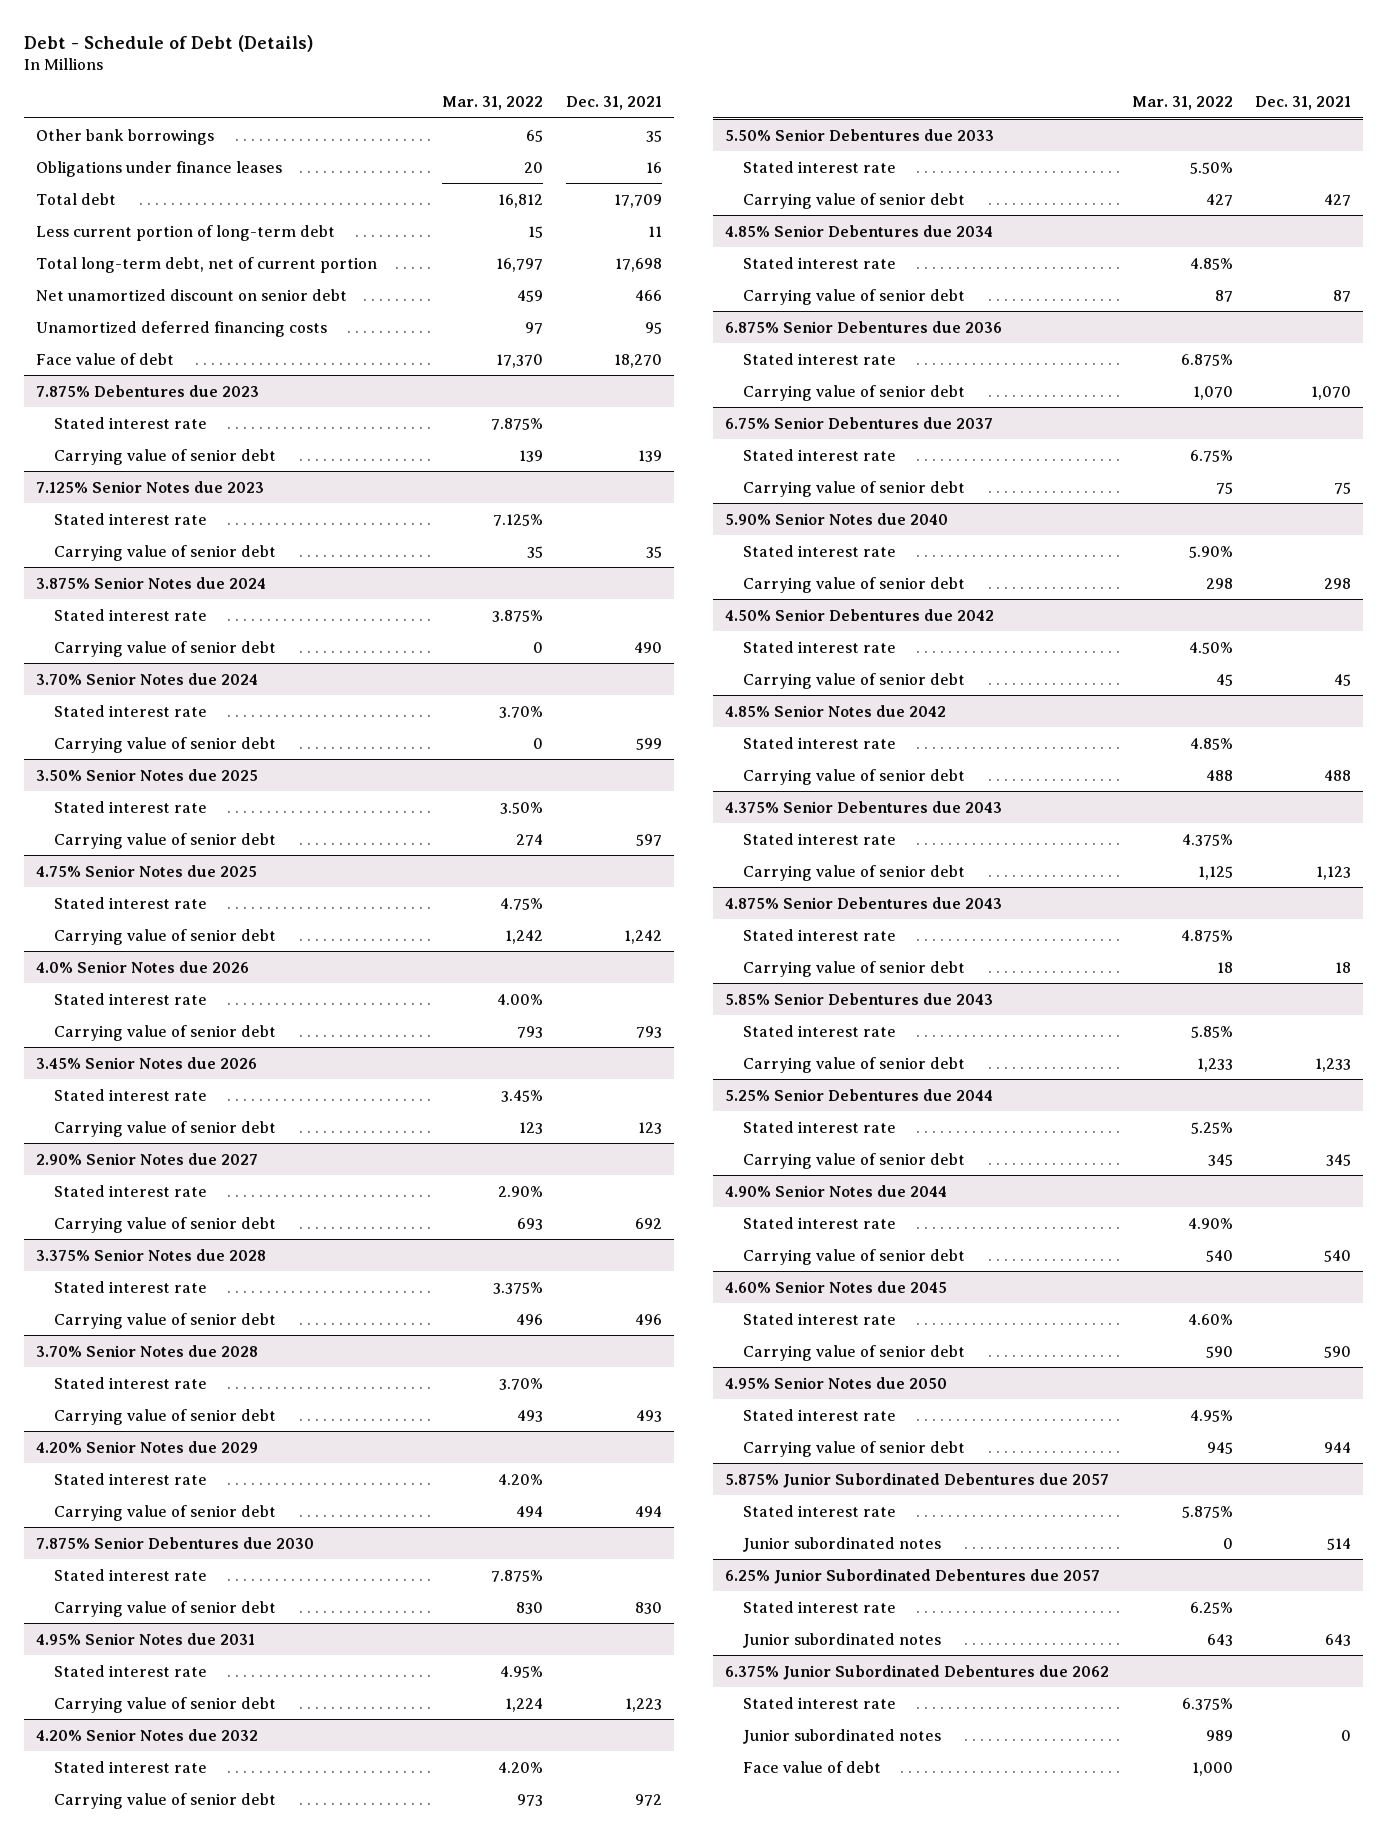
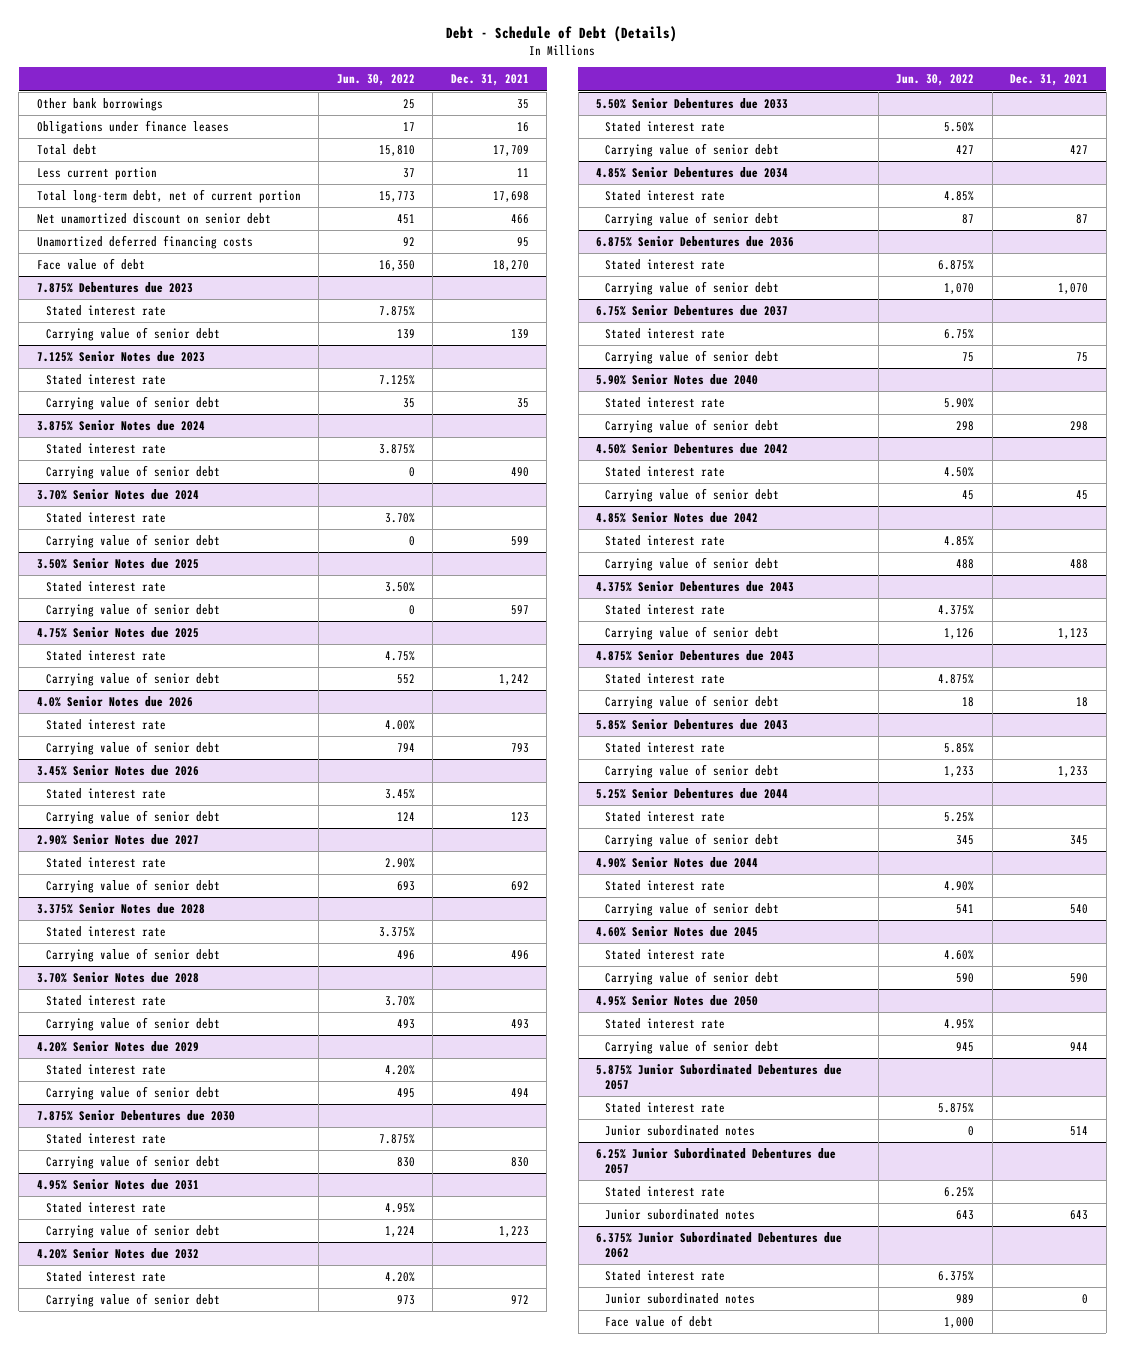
- | Mar. 31, 2022 | Dec. 31, 2021
+ | Jun. 30, 2022 | Dec. 31, 2021
- Less current portion of long-term debt | 15 | 11
+ Less current portion | 37 | 11

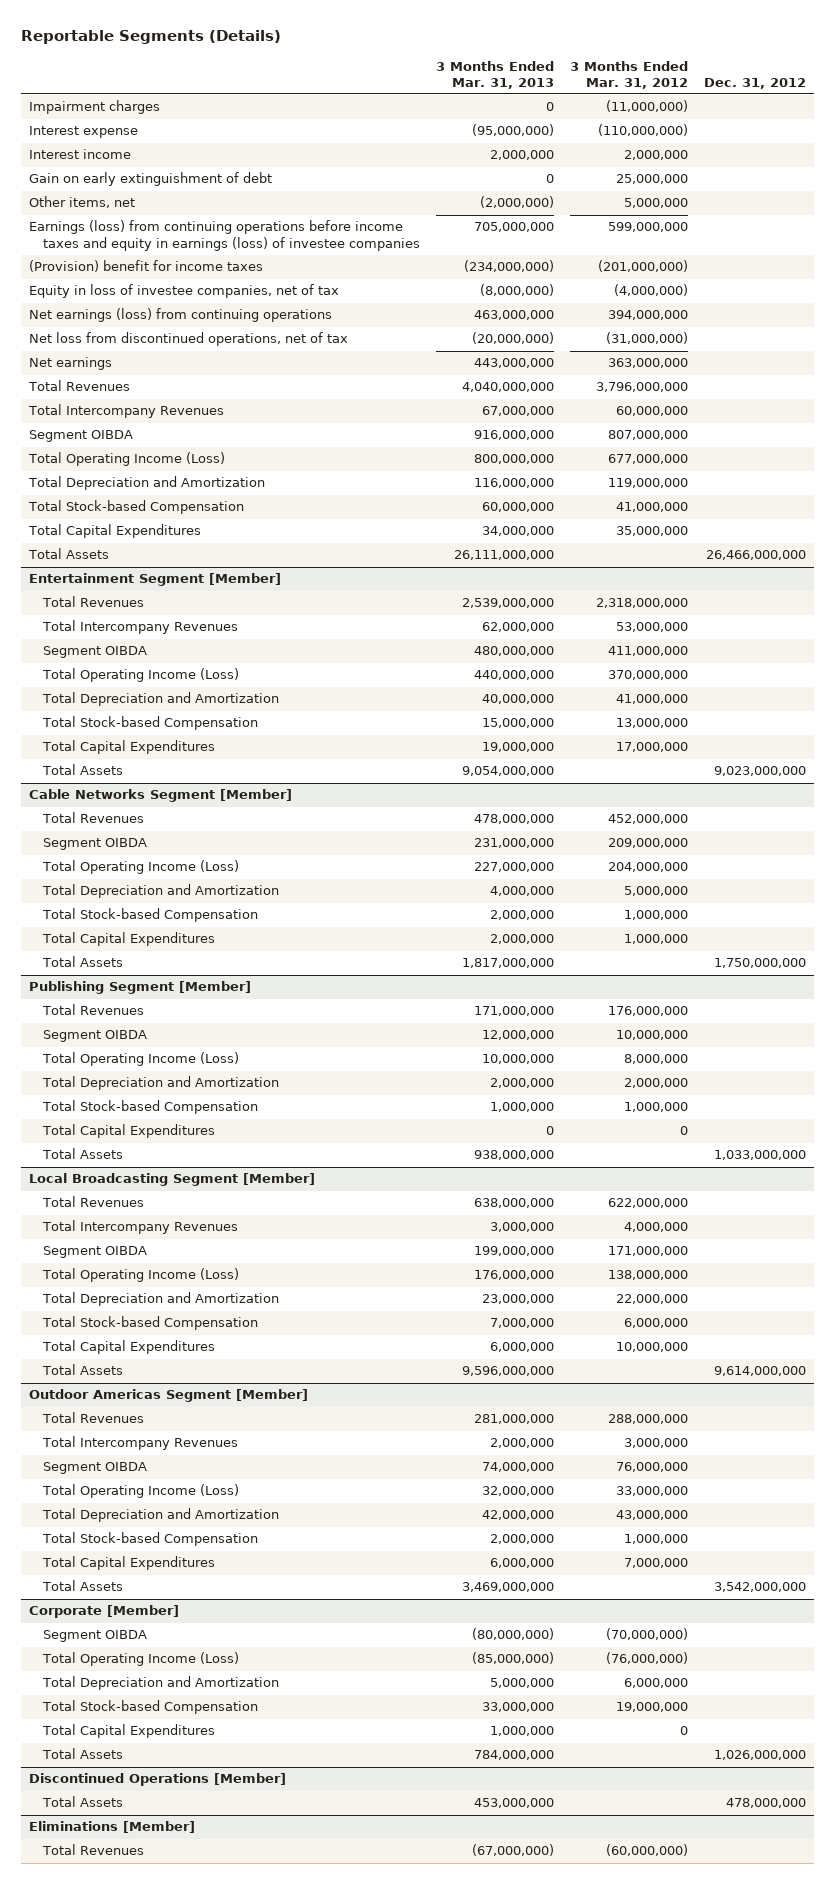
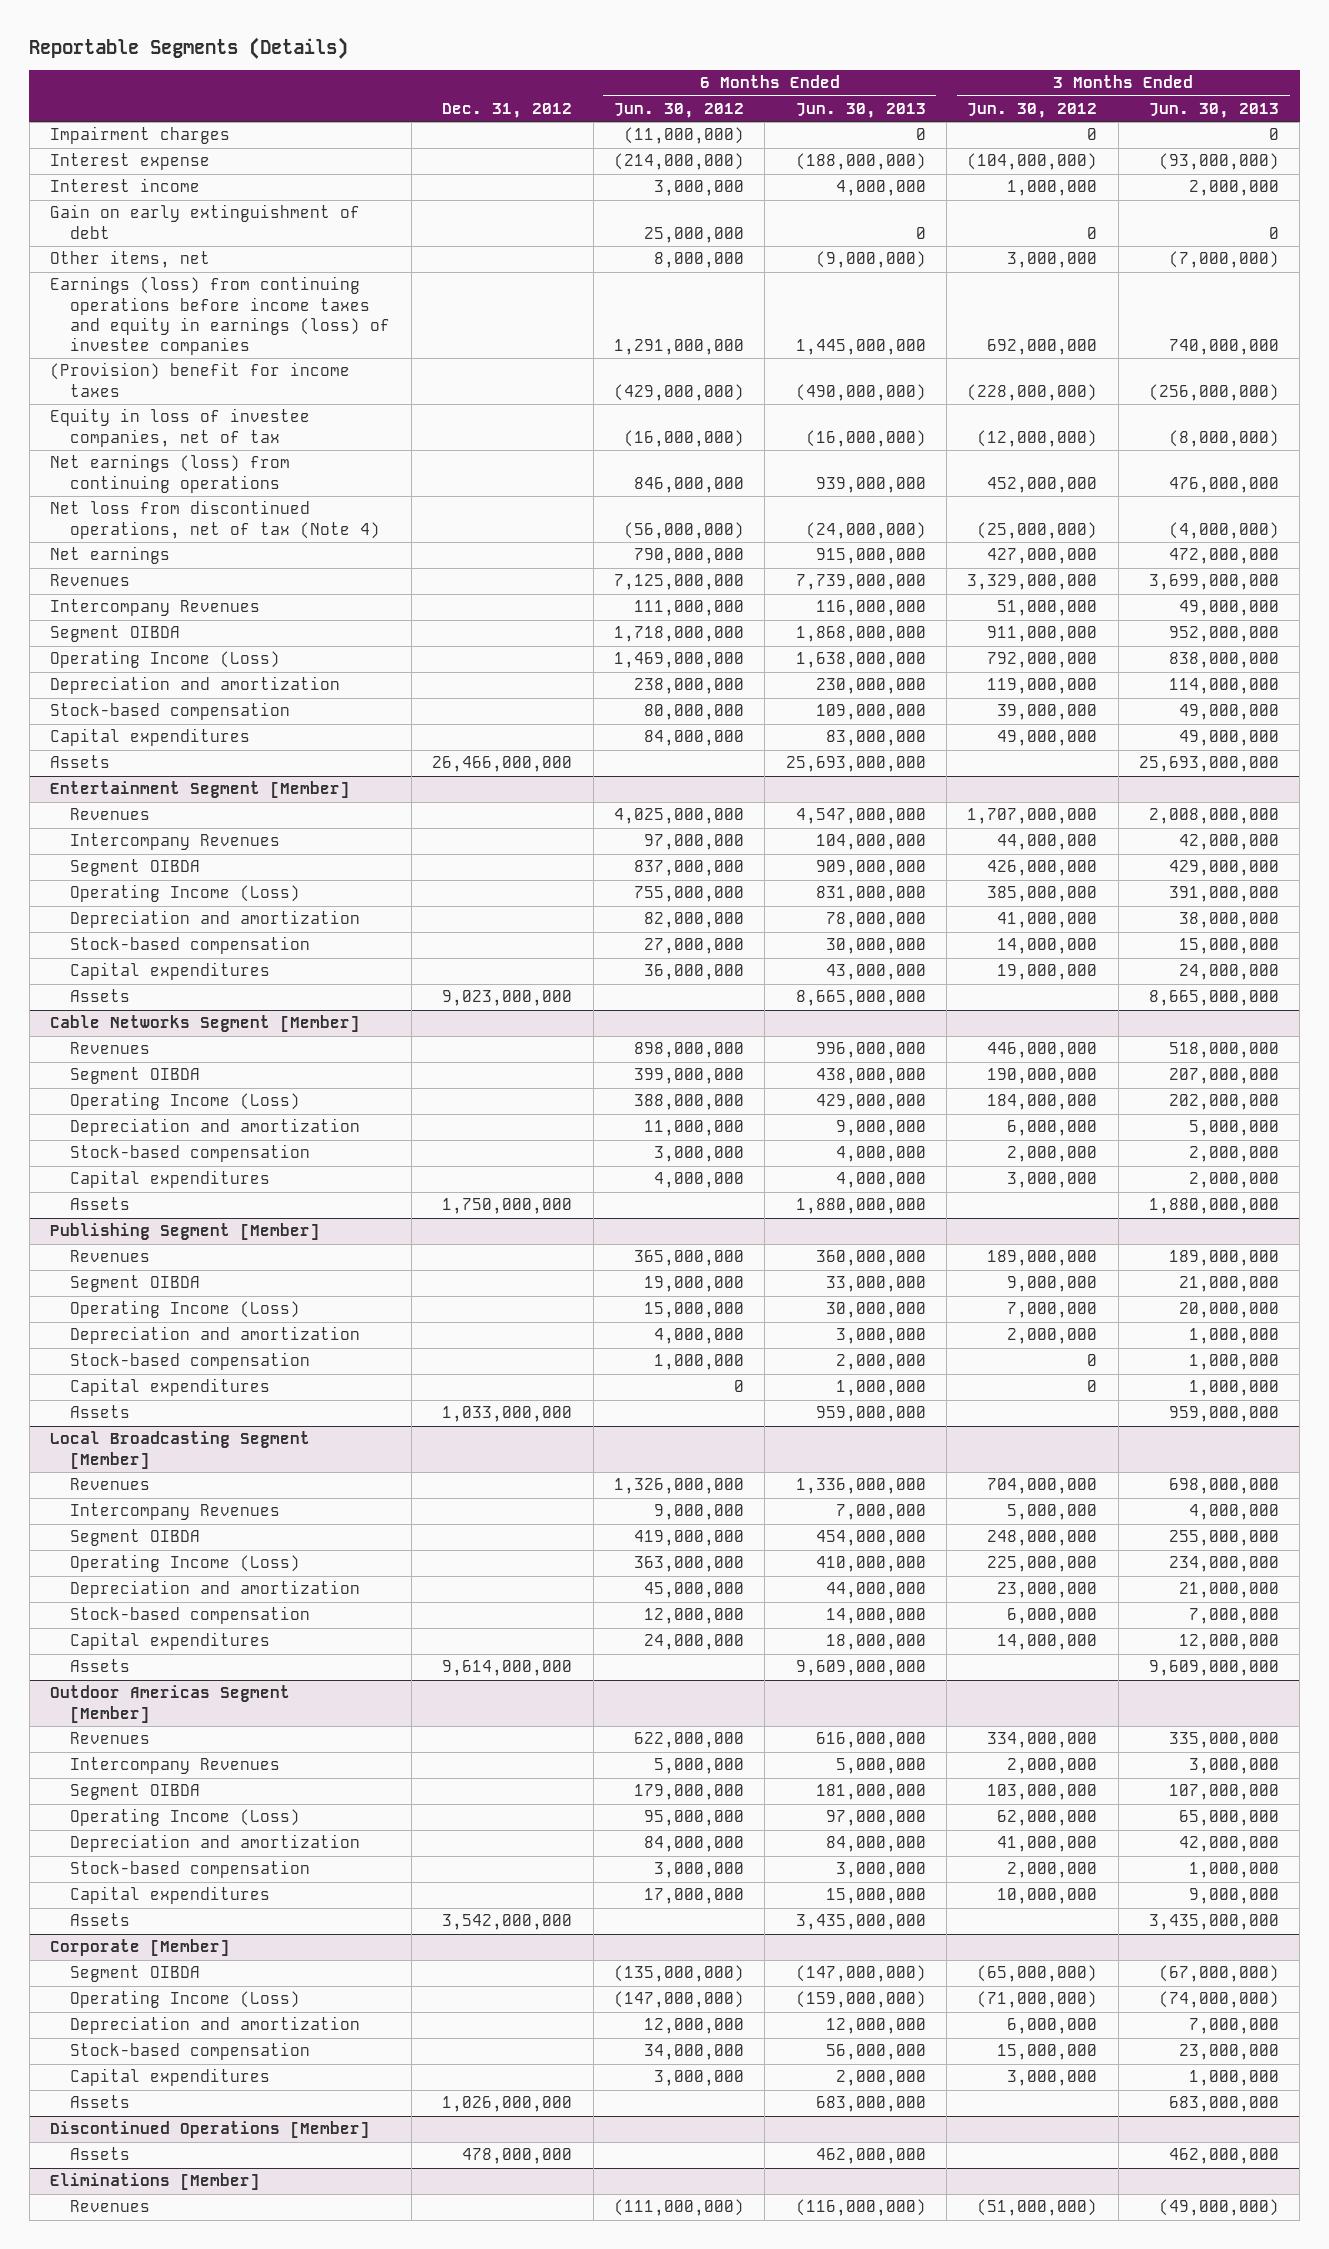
- | 3 Months Ended Mar. 31, 2013 | 3 Months Ended Mar. 31, 2012 | Dec. 31, 2012
+ | Dec. 31, 2012 | 6 Months Ended Jun. 30, 2012 | 6 Months Ended Jun. 30, 2013 | 3 Months Ended Jun. 30, 2012 | 3 Months Ended Jun. 30, 2013
- Net loss from discontinued operations, net of tax | (20,000,000) | (31,000,000) |
+ Net loss from discontinued operations, net of tax (Note 4) | | (56,000,000) | (24,000,000) | (25,000,000) | (4,000,000)
- Total Revenues | 4,040,000,000 | 3,796,000,000 |
- Total Intercompany Revenues | 67,000,000 | 60,000,000 |
+ Revenues | | 7,125,000,000 | 7,739,000,000 | 3,329,000,000 | 3,699,000,000
+ Intercompany Revenues | | 111,000,000 | 116,000,000 | 51,000,000 | 49,000,000
- Total Operating Income (Loss) | 800,000,000 | 677,000,000 |
- Total Depreciation and Amortization | 116,000,000 | 119,000,000 |
- Total Stock-based Compensation | 60,000,000 | 41,000,000 |
- Total Capital Expenditures | 34,000,000 | 35,000,000 |
- Total Assets | 26,111,000,000 | | 26,466,000,000
+ Operating Income (Loss) | | 1,469,000,000 | 1,638,000,000 | 792,000,000 | 838,000,000
+ Depreciation and amortization | | 238,000,000 | 230,000,000 | 119,000,000 | 114,000,000
+ Stock-based compensation | | 80,000,000 | 109,000,000 | 39,000,000 | 49,000,000
+ Capital expenditures | | 84,000,000 | 83,000,000 | 49,000,000 | 49,000,000
+ Assets | 26,466,000,000 | | 25,693,000,000 | | 25,693,000,000
@ Entertainment Segment [Member]
- Total Revenues | 2,539,000,000 | 2,318,000,000 |
- Total Intercompany Revenues | 62,000,000 | 53,000,000 |
+ Revenues | | 4,025,000,000 | 4,547,000,000 | 1,707,000,000 | 2,008,000,000
+ Intercompany Revenues | | 97,000,000 | 104,000,000 | 44,000,000 | 42,000,000
- Total Operating Income (Loss) | 440,000,000 | 370,000,000 |
- Total Depreciation and Amortization | 40,000,000 | 41,000,000 |
- Total Stock-based Compensation | 15,000,000 | 13,000,000 |
- Total Capital Expenditures | 19,000,000 | 17,000,000 |
- Total Assets | 9,054,000,000 | | 9,023,000,000
+ Operating Income (Loss) | | 755,000,000 | 831,000,000 | 385,000,000 | 391,000,000
+ Depreciation and amortization | | 82,000,000 | 78,000,000 | 41,000,000 | 38,000,000
+ Stock-based compensation | | 27,000,000 | 30,000,000 | 14,000,000 | 15,000,000
+ Capital expenditures | | 36,000,000 | 43,000,000 | 19,000,000 | 24,000,000
+ Assets | 9,023,000,000 | | 8,665,000,000 | | 8,665,000,000
@ Cable Networks Segment [Member]
- Total Revenues | 478,000,000 | 452,000,000 |
+ Revenues | | 898,000,000 | 996,000,000 | 446,000,000 | 518,000,000
- Total Operating Income (Loss) | 227,000,000 | 204,000,000 |
- Total Depreciation and Amortization | 4,000,000 | 5,000,000 |
- Total Stock-based Compensation | 2,000,000 | 1,000,000 |
- Total Capital Expenditures | 2,000,000 | 1,000,000 |
- Total Assets | 1,817,000,000 | | 1,750,000,000
+ Operating Income (Loss) | | 388,000,000 | 429,000,000 | 184,000,000 | 202,000,000
+ Depreciation and amortization | | 11,000,000 | 9,000,000 | 6,000,000 | 5,000,000
+ Stock-based compensation | | 3,000,000 | 4,000,000 | 2,000,000 | 2,000,000
+ Capital expenditures | | 4,000,000 | 4,000,000 | 3,000,000 | 2,000,000
+ Assets | 1,750,000,000 | | 1,880,000,000 | | 1,880,000,000
@ Publishing Segment [Member]
- Total Revenues | 171,000,000 | 176,000,000 |
+ Revenues | | 365,000,000 | 360,000,000 | 189,000,000 | 189,000,000
- Total Operating Income (Loss) | 10,000,000 | 8,000,000 |
- Total Depreciation and Amortization | 2,000,000 | 2,000,000 |
- Total Stock-based Compensation | 1,000,000 | 1,000,000 |
- Total Capital Expenditures | 0 | 0 |
- Total Assets | 938,000,000 | | 1,033,000,000
+ Operating Income (Loss) | | 15,000,000 | 30,000,000 | 7,000,000 | 20,000,000
+ Depreciation and amortization | | 4,000,000 | 3,000,000 | 2,000,000 | 1,000,000
+ Stock-based compensation | | 1,000,000 | 2,000,000 | 0 | 1,000,000
+ Capital expenditures | | 0 | 1,000,000 | 0 | 1,000,000
+ Assets | 1,033,000,000 | | 959,000,000 | | 959,000,000
@ Local Broadcasting Segment [Member]
- Total Revenues | 638,000,000 | 622,000,000 |
- Total Intercompany Revenues | 3,000,000 | 4,000,000 |
+ Revenues | | 1,326,000,000 | 1,336,000,000 | 704,000,000 | 698,000,000
+ Intercompany Revenues | | 9,000,000 | 7,000,000 | 5,000,000 | 4,000,000
- Total Operating Income (Loss) | 176,000,000 | 138,000,000 |
- Total Depreciation and Amortization | 23,000,000 | 22,000,000 |
- Total Stock-based Compensation | 7,000,000 | 6,000,000 |
- Total Capital Expenditures | 6,000,000 | 10,000,000 |
- Total Assets | 9,596,000,000 | | 9,614,000,000
+ Operating Income (Loss) | | 363,000,000 | 410,000,000 | 225,000,000 | 234,000,000
+ Depreciation and amortization | | 45,000,000 | 44,000,000 | 23,000,000 | 21,000,000
+ Stock-based compensation | | 12,000,000 | 14,000,000 | 6,000,000 | 7,000,000
+ Capital expenditures | | 24,000,000 | 18,000,000 | 14,000,000 | 12,000,000
+ Assets | 9,614,000,000 | | 9,609,000,000 | | 9,609,000,000
@ Outdoor Americas Segment [Member]
- Total Revenues | 281,000,000 | 288,000,000 |
- Total Intercompany Revenues | 2,000,000 | 3,000,000 |
+ Revenues | | 622,000,000 | 616,000,000 | 334,000,000 | 335,000,000
+ Intercompany Revenues | | 5,000,000 | 5,000,000 | 2,000,000 | 3,000,000
- Total Operating Income (Loss) | 32,000,000 | 33,000,000 |
- Total Depreciation and Amortization | 42,000,000 | 43,000,000 |
- Total Stock-based Compensation | 2,000,000 | 1,000,000 |
- Total Capital Expenditures | 6,000,000 | 7,000,000 |
- Total Assets | 3,469,000,000 | | 3,542,000,000
+ Operating Income (Loss) | | 95,000,000 | 97,000,000 | 62,000,000 | 65,000,000
+ Depreciation and amortization | | 84,000,000 | 84,000,000 | 41,000,000 | 42,000,000
+ Stock-based compensation | | 3,000,000 | 3,000,000 | 2,000,000 | 1,000,000
+ Capital expenditures | | 17,000,000 | 15,000,000 | 10,000,000 | 9,000,000
+ Assets | 3,542,000,000 | | 3,435,000,000 | | 3,435,000,000
@ Corporate [Member]
- Total Operating Income (Loss) | (85,000,000) | (76,000,000) |
- Total Depreciation and Amortization | 5,000,000 | 6,000,000 |
- Total Stock-based Compensation | 33,000,000 | 19,000,000 |
- Total Capital Expenditures | 1,000,000 | 0 |
- Total Assets | 784,000,000 | | 1,026,000,000
+ Operating Income (Loss) | | (147,000,000) | (159,000,000) | (71,000,000) | (74,000,000)
+ Depreciation and amortization | | 12,000,000 | 12,000,000 | 6,000,000 | 7,000,000
+ Stock-based compensation | | 34,000,000 | 56,000,000 | 15,000,000 | 23,000,000
+ Capital expenditures | | 3,000,000 | 2,000,000 | 3,000,000 | 1,000,000
+ Assets | 1,026,000,000 | | 683,000,000 | | 683,000,000
@ Discontinued Operations [Member]
- Total Assets | 453,000,000 | | 478,000,000
+ Assets | 478,000,000 | | 462,000,000 | | 462,000,000
@ Eliminations [Member]
- Total Revenues | (67,000,000) | (60,000,000) |
+ Revenues | | (111,000,000) | (116,000,000) | (51,000,000) | (49,000,000)

